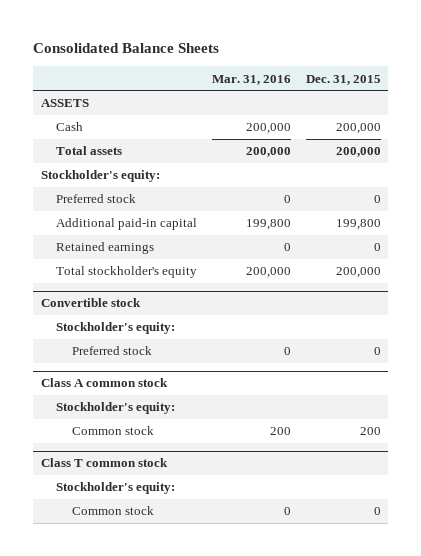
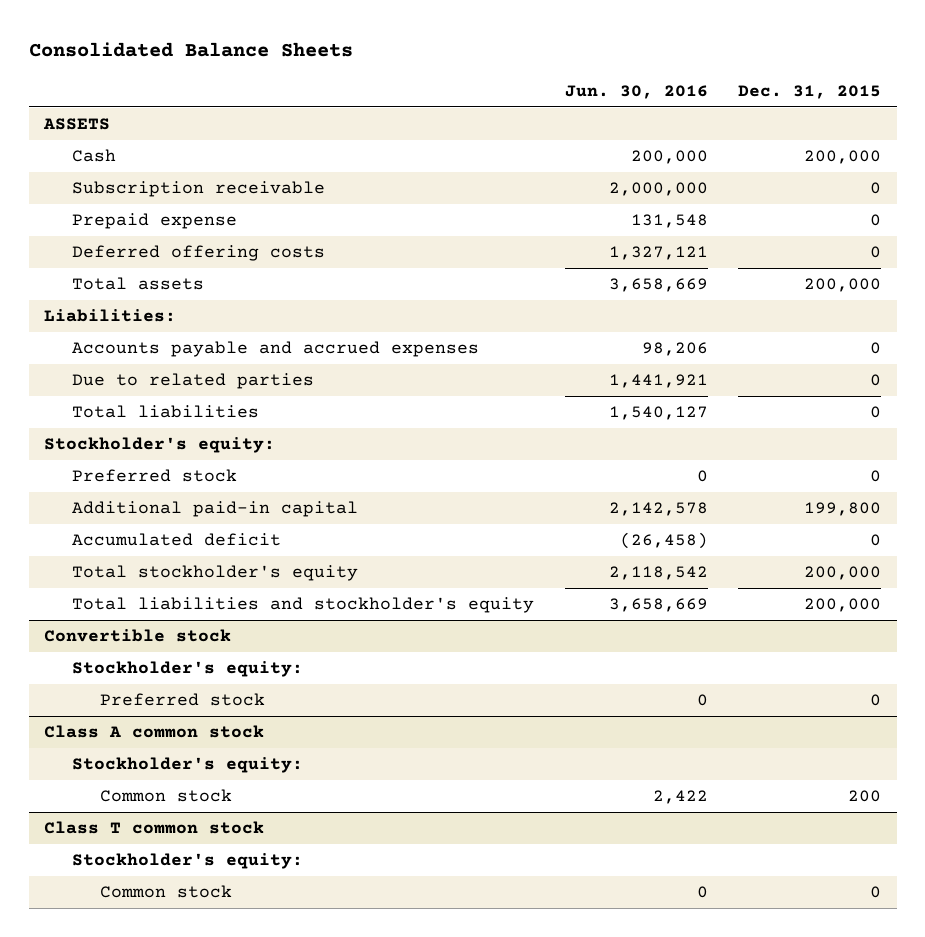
- | Mar. 31, 2016 | Dec. 31, 2015
+ | Jun. 30, 2016 | Dec. 31, 2015
+ Subscription receivable | 2,000,000 | 0
+ Prepaid expense | 131,548 | 0
+ Deferred offering costs | 1,327,121 | 0
+ Liabilities:
+ Accounts payable and accrued expenses | 98,206 | 0
+ Due to related parties | 1,441,921 | 0
+ Total liabilities | 1,540,127 | 0
- Retained earnings | 0 | 0
+ Accumulated deficit | (26,458) | 0
+ Total liabilities and stockholder's equity | 3,658,669 | 200,000

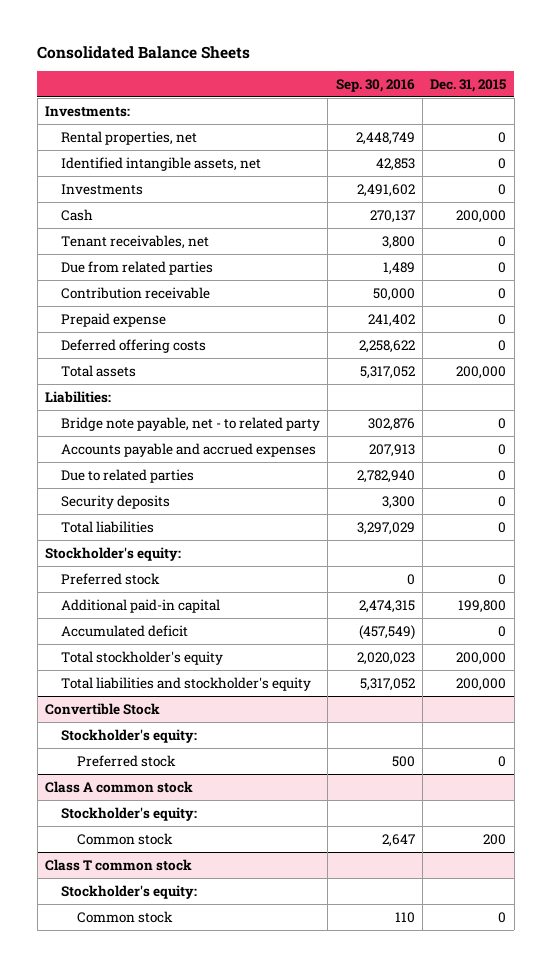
- | Jun. 30, 2016 | Dec. 31, 2015
+ | Sep. 30, 2016 | Dec. 31, 2015
- ASSETS
+ Investments:
+ Rental properties, net | 2,448,749 | 0
+ Identified intangible assets, net | 42,853 | 0
+ Investments | 2,491,602 | 0
- Subscription receivable | 2,000,000 | 0
+ Tenant receivables, net | 3,800 | 0
+ Due from related parties | 1,489 | 0
+ Contribution receivable | 50,000 | 0
+ Bridge note payable, net - to related party | 302,876 | 0
+ Security deposits | 3,300 | 0
- Convertible stock
+ Convertible Stock

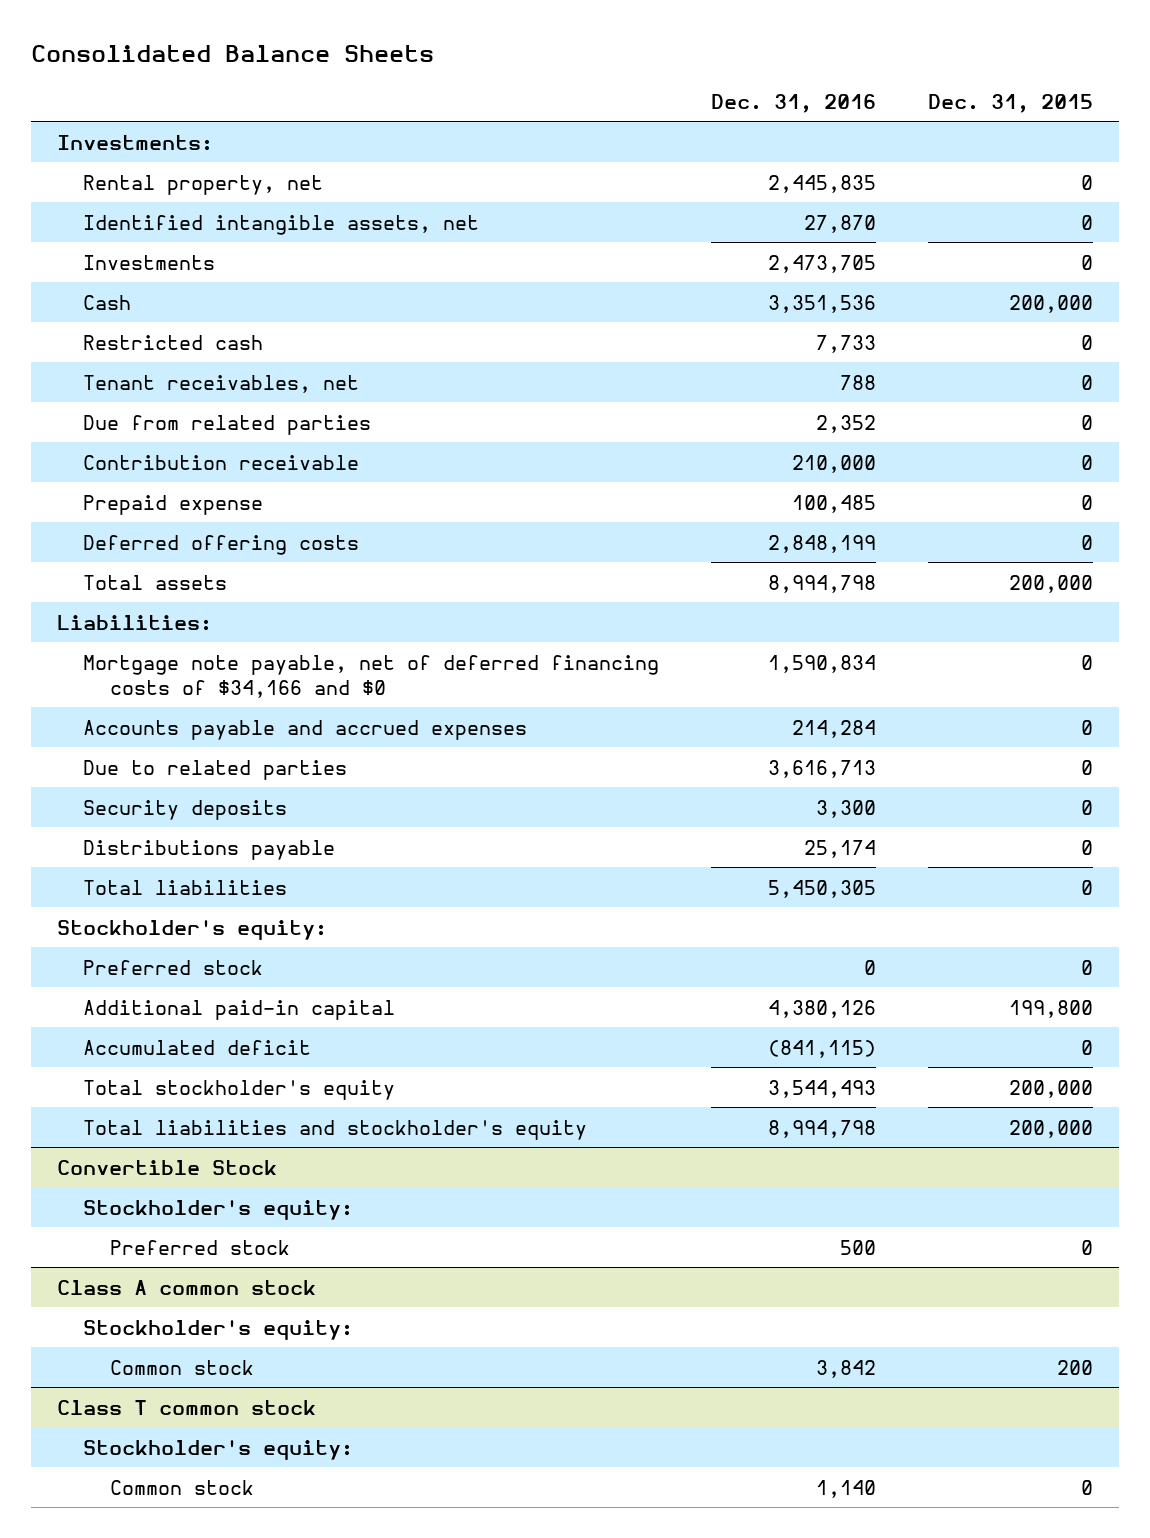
- | Sep. 30, 2016 | Dec. 31, 2015
+ | Dec. 31, 2016 | Dec. 31, 2015
- Rental properties, net | 2,448,749 | 0
+ Rental property, net | 2,445,835 | 0
+ Restricted cash | 7,733 | 0
- Bridge note payable, net - to related party | 302,876 | 0
+ Mortgage note payable, net of deferred financing costs of $34,166 and $0 | 1,590,834 | 0
+ Distributions payable | 25,174 | 0

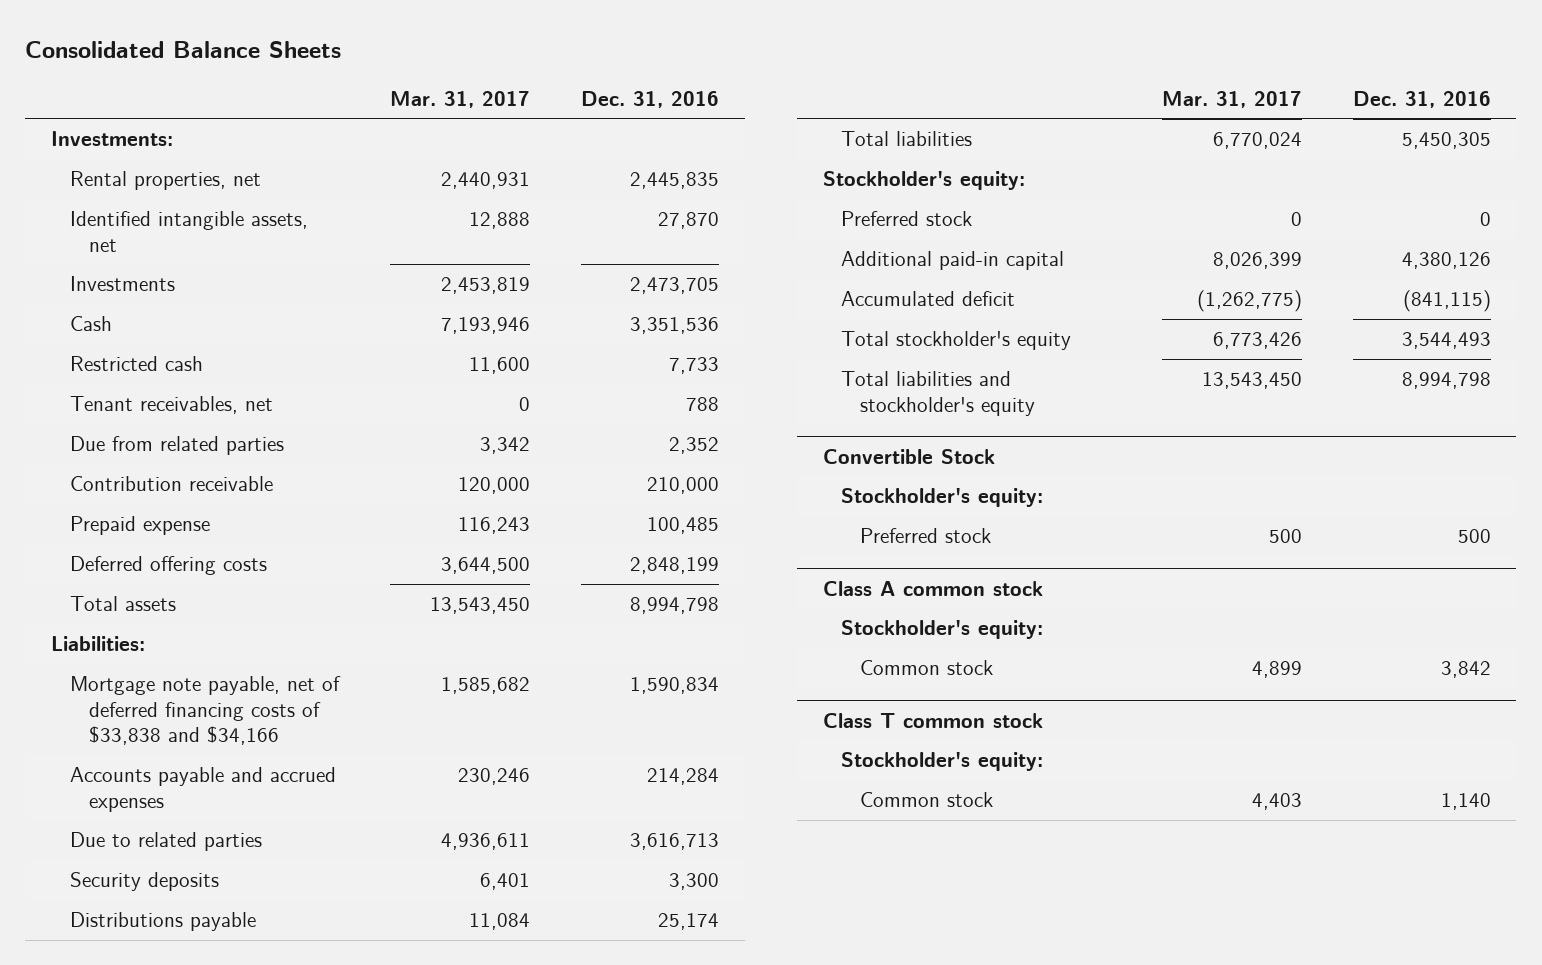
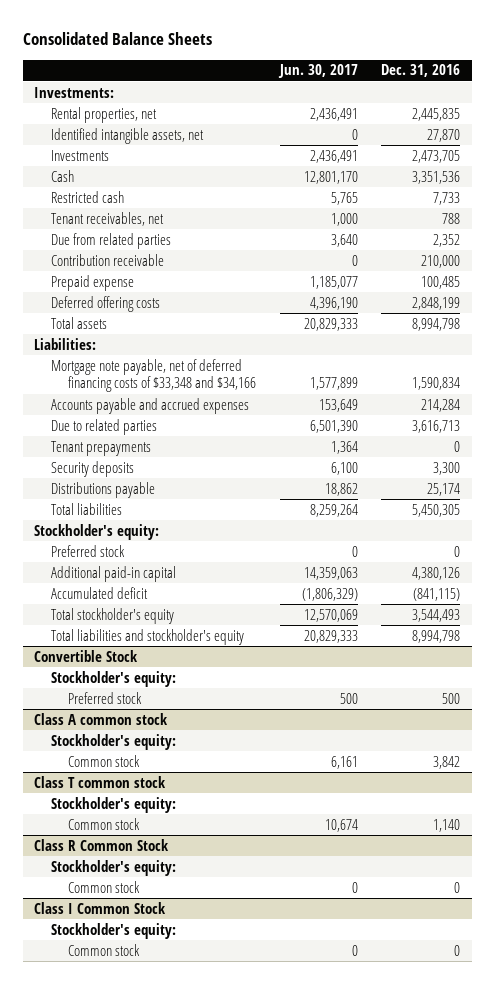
- | Mar. 31, 2017 | Dec. 31, 2016
+ | Jun. 30, 2017 | Dec. 31, 2016
- Mortgage note payable, net of deferred financing costs of $33,838 and $34,166 | 1,585,682 | 1,590,834
+ Mortgage note payable, net of deferred financing costs of $33,348 and $34,166 | 1,577,899 | 1,590,834
+ Tenant prepayments | 1,364 | 0
+ Class R Common Stock
+ Stockholder's equity:
+ Common stock | 0 | 0
+ Class I Common Stock
+ Stockholder's equity:
+ Common stock | 0 | 0

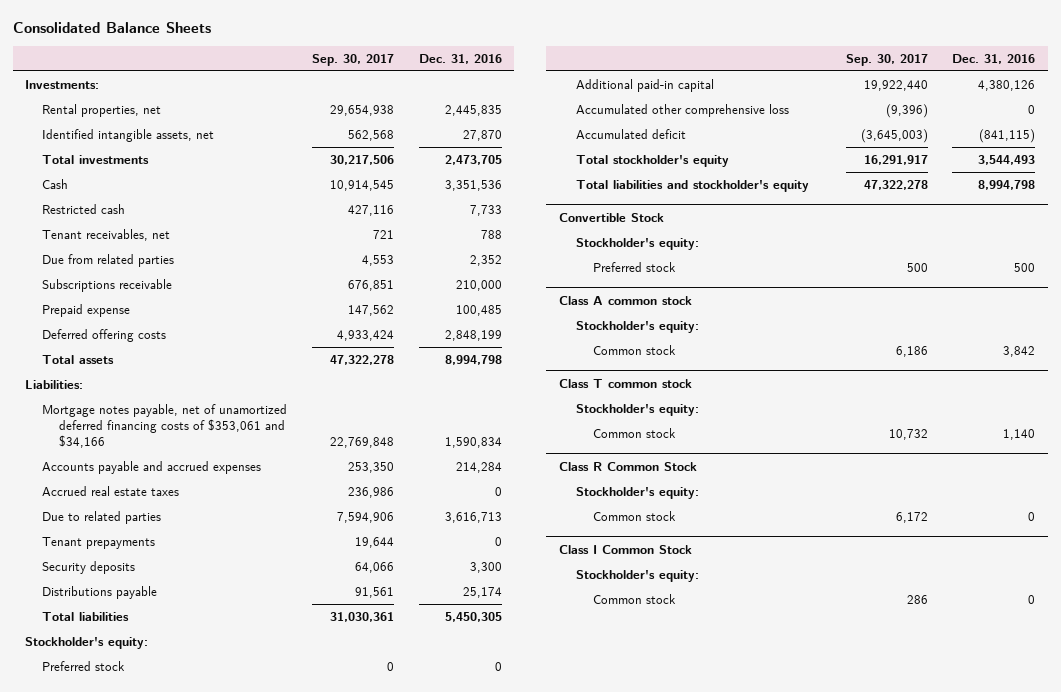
- | Jun. 30, 2017 | Dec. 31, 2016
+ | Sep. 30, 2017 | Dec. 31, 2016
- Investments | 2,436,491 | 2,473,705
+ Total investments | 30,217,506 | 2,473,705
- Contribution receivable | 0 | 210,000
+ Subscriptions receivable | 676,851 | 210,000
- Mortgage note payable, net of deferred financing costs of $33,348 and $34,166 | 1,577,899 | 1,590,834
+ Mortgage notes payable, net of unamortized deferred financing costs of $353,061 and $34,166 | 22,769,848 | 1,590,834
+ Accrued real estate taxes | 236,986 | 0
+ Accumulated other comprehensive loss | (9,396) | 0

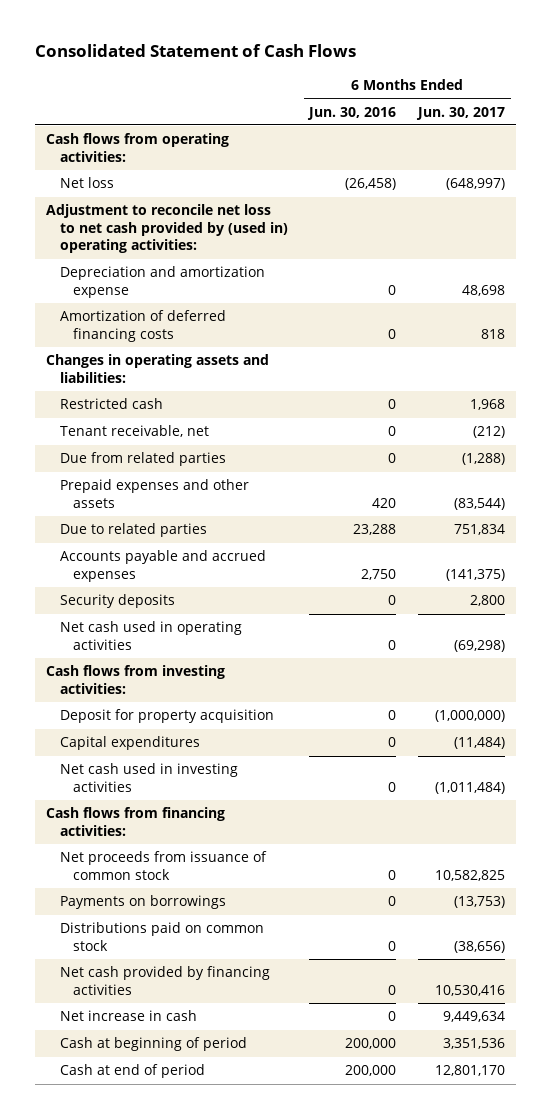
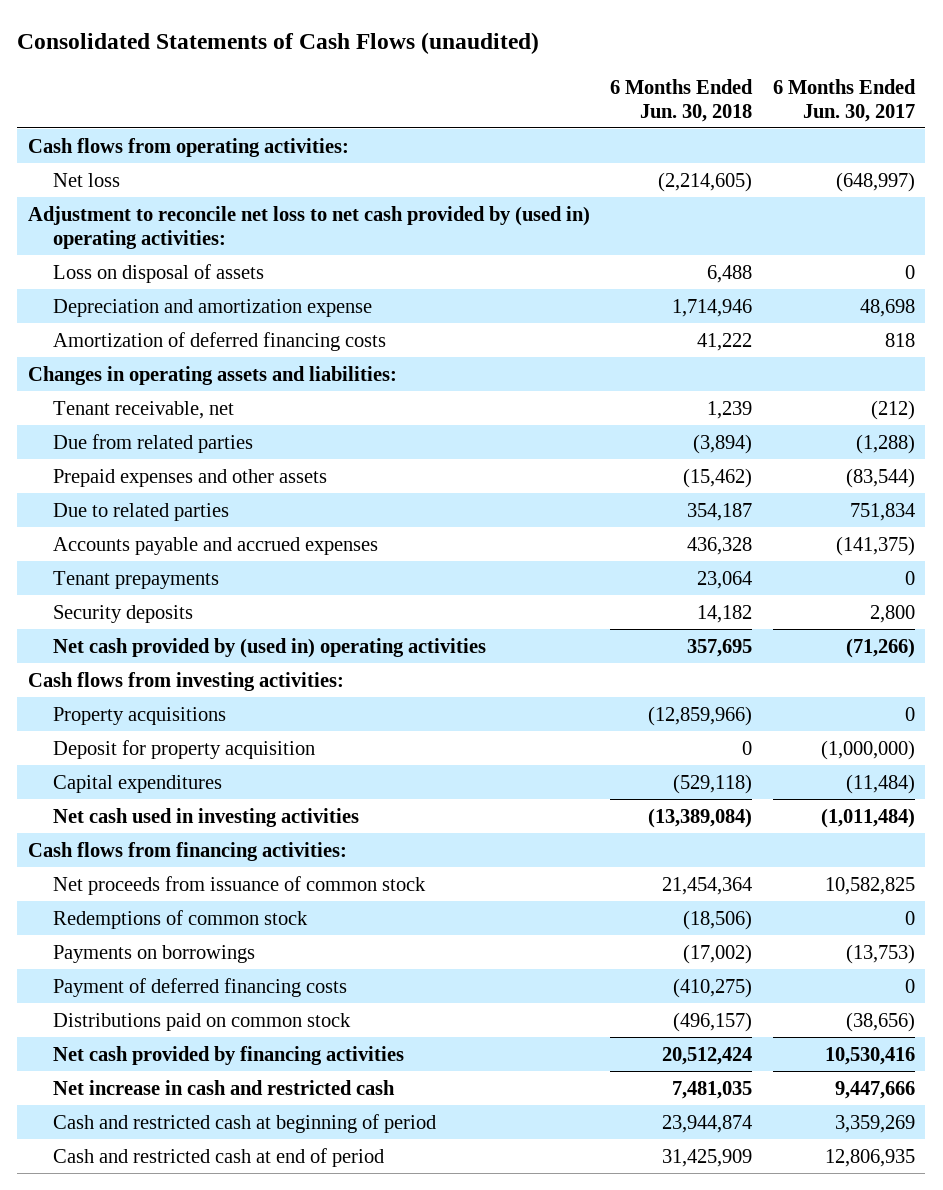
- Consolidated Statement of Cash Flows
+ Consolidated Statements of Cash Flows (unaudited)
- | 6 Months Ended Jun. 30, 2016 | 6 Months Ended Jun. 30, 2017
+ | 6 Months Ended Jun. 30, 2018 | 6 Months Ended Jun. 30, 2017
+ Loss on disposal of assets | 6,488 | 0
- Restricted cash | 0 | 1,968
+ Tenant prepayments | 23,064 | 0
- Net cash used in operating activities | 0 | (69,298)
+ Net cash provided by (used in) operating activities | 357,695 | (71,266)
+ Property acquisitions | (12,859,966) | 0
+ Redemptions of common stock | (18,506) | 0
+ Payment of deferred financing costs | (410,275) | 0
- Net increase in cash | 0 | 9,449,634
- Cash at beginning of period | 200,000 | 3,351,536
- Cash at end of period | 200,000 | 12,801,170
+ Net increase in cash and restricted cash | 7,481,035 | 9,447,666
+ Cash and restricted cash at beginning of period | 23,944,874 | 3,359,269
+ Cash and restricted cash at end of period | 31,425,909 | 12,806,935

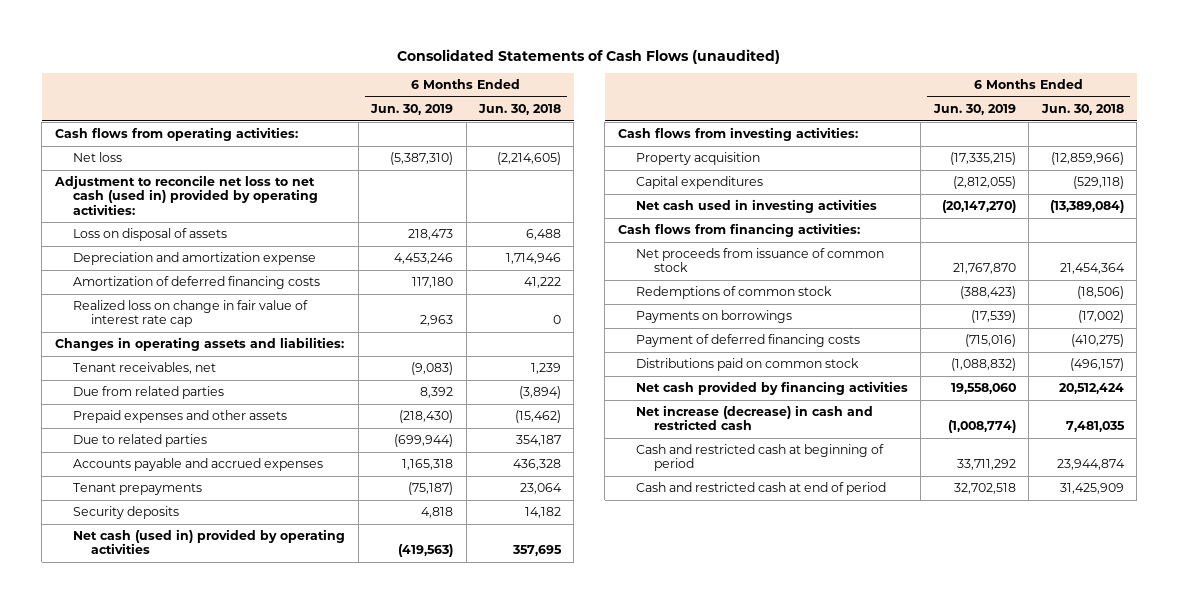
- | 6 Months Ended Jun. 30, 2018 | 6 Months Ended Jun. 30, 2017
+ | 6 Months Ended Jun. 30, 2019 | 6 Months Ended Jun. 30, 2018
- Adjustment to reconcile net loss to net cash provided by (used in) operating activities:
+ Adjustment to reconcile net loss to net cash (used in) provided by operating activities:
+ Realized loss on change in fair value of interest rate cap | 2,963 | 0
- Tenant receivable, net | 1,239 | (212)
+ Tenant receivables, net | (9,083) | 1,239
- Net cash provided by (used in) operating activities | 357,695 | (71,266)
+ Net cash (used in) provided by operating activities | (419,563) | 357,695
- Property acquisitions | (12,859,966) | 0
- Deposit for property acquisition | 0 | (1,000,000)
+ Property acquisition | (17,335,215) | (12,859,966)
- Net increase in cash and restricted cash | 7,481,035 | 9,447,666
+ Net increase (decrease) in cash and restricted cash | (1,008,774) | 7,481,035

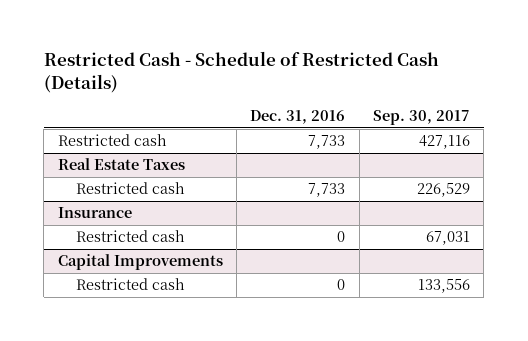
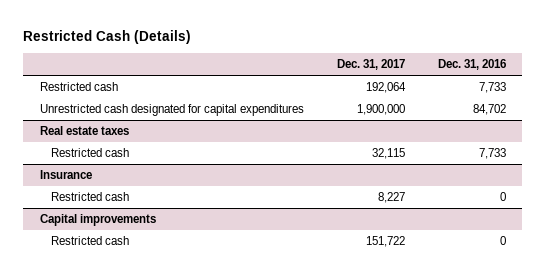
- Restricted Cash - Schedule of Restricted Cash (Details)
+ Restricted Cash (Details)
- | Dec. 31, 2016 | Sep. 30, 2017
+ | Dec. 31, 2017 | Dec. 31, 2016
- Real Estate Taxes
+ Unrestricted cash designated for capital expenditures | 1,900,000 | 84,702
+ Real estate taxes
- Capital Improvements
+ Capital improvements

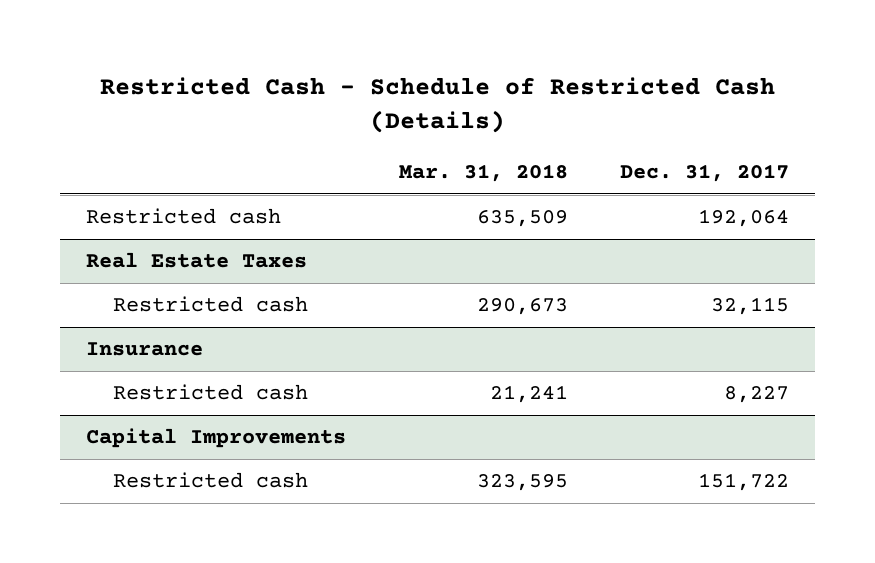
- Restricted Cash (Details)
+ Restricted Cash - Schedule of Restricted Cash (Details)
- | Dec. 31, 2017 | Dec. 31, 2016
+ | Mar. 31, 2018 | Dec. 31, 2017
- Unrestricted cash designated for capital expenditures | 1,900,000 | 84,702
- Real estate taxes
+ Real Estate Taxes
- Capital improvements
+ Capital Improvements

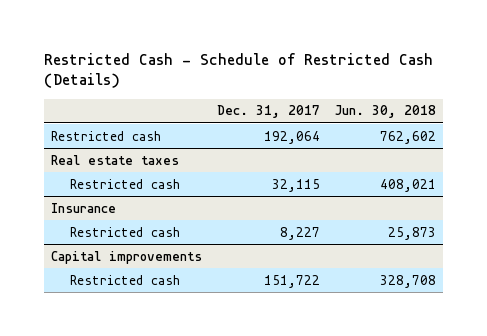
- | Mar. 31, 2018 | Dec. 31, 2017
+ | Dec. 31, 2017 | Jun. 30, 2018
- Real Estate Taxes
+ Real estate taxes
- Capital Improvements
+ Capital improvements

